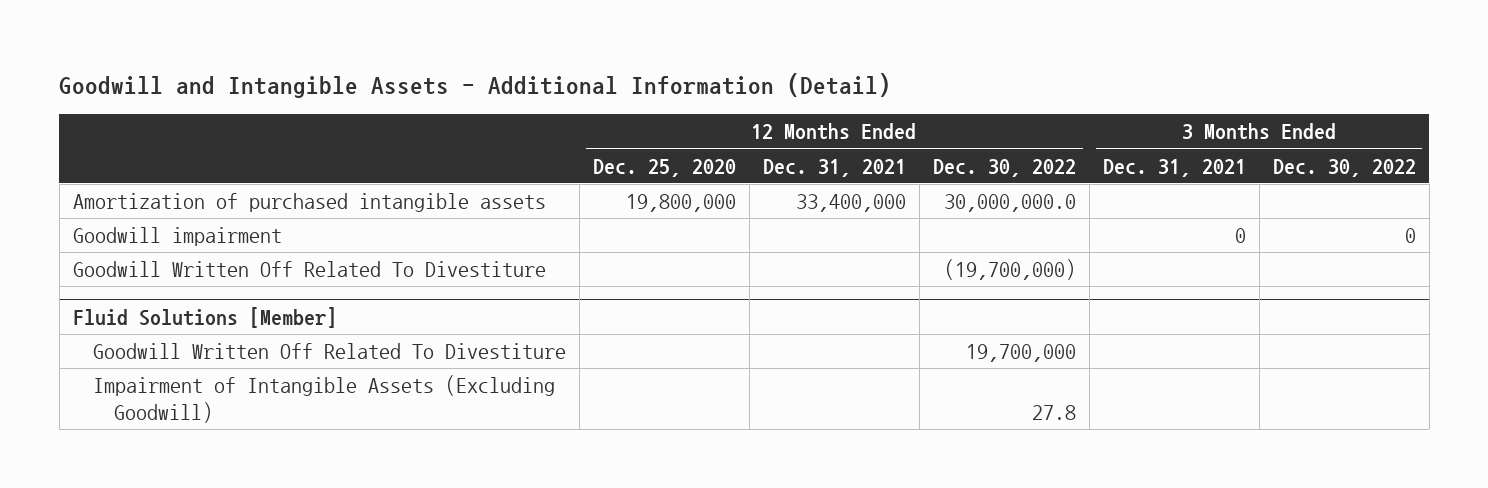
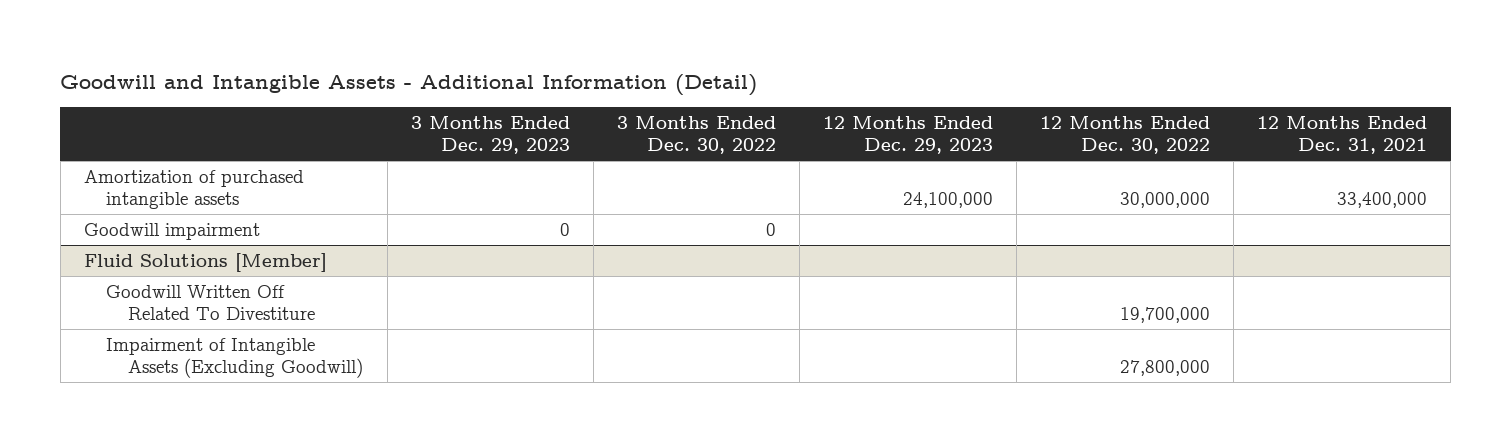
- | 12 Months Ended Dec. 25, 2020 | 12 Months Ended Dec. 31, 2021 | 12 Months Ended Dec. 30, 2022 | 3 Months Ended Dec. 31, 2021 | 3 Months Ended Dec. 30, 2022
+ | 3 Months Ended Dec. 29, 2023 | 3 Months Ended Dec. 30, 2022 | 12 Months Ended Dec. 29, 2023 | 12 Months Ended Dec. 30, 2022 | 12 Months Ended Dec. 31, 2021
- Amortization of purchased intangible assets | 19,800,000 | 33,400,000 | 30,000,000.0 | |
+ Amortization of purchased intangible assets | | | 24,100,000 | 30,000,000 | 33,400,000
- Goodwill Written Off Related To Divestiture | | | (19,700,000) | |
@ Fluid Solutions [Member]
- Impairment of Intangible Assets (Excluding Goodwill) | | | 27.8 | |
+ Impairment of Intangible Assets (Excluding Goodwill) | | | | 27,800,000 |

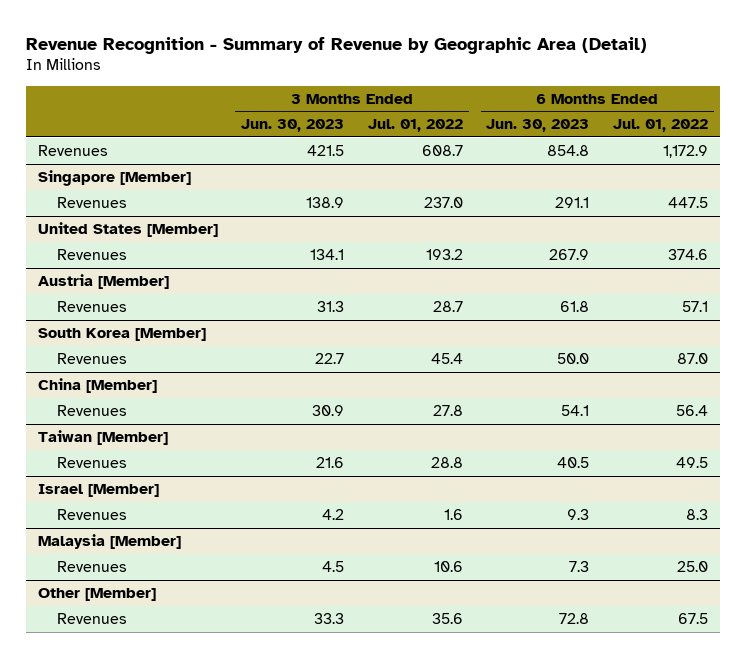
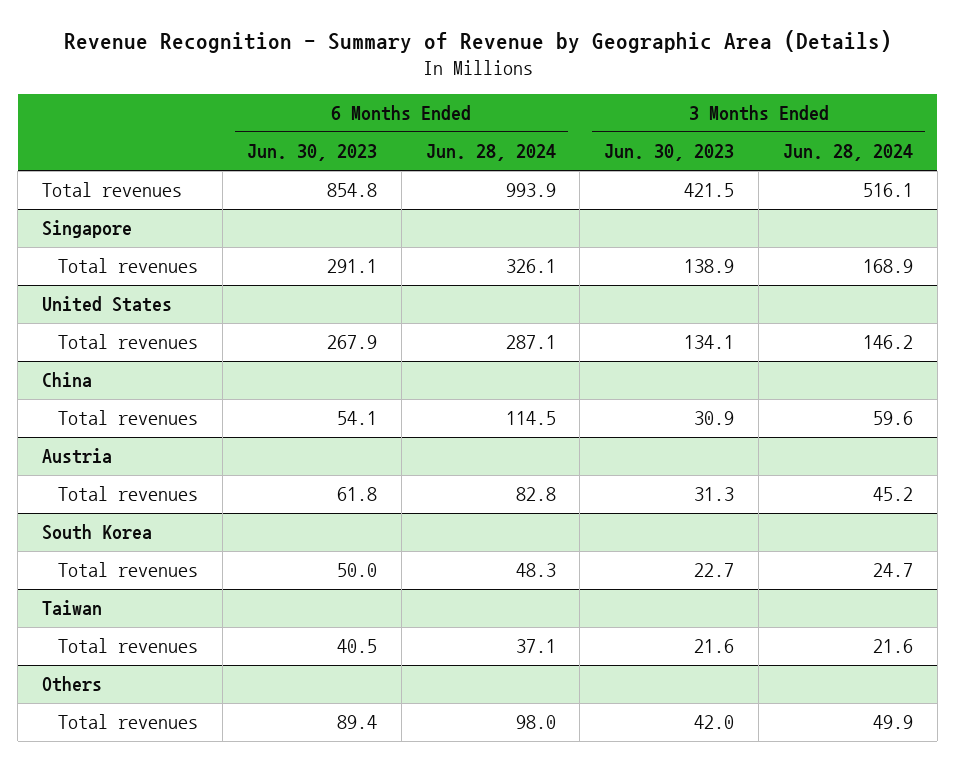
- Revenue Recognition - Summary of Revenue by Geographic Area (Detail)
+ Revenue Recognition - Summary of Revenue by Geographic Area (Details)
- | 3 Months Ended Jun. 30, 2023 | 3 Months Ended Jul. 01, 2022 | 6 Months Ended Jun. 30, 2023 | 6 Months Ended Jul. 01, 2022
+ | 6 Months Ended Jun. 30, 2023 | 6 Months Ended Jun. 28, 2024 | 3 Months Ended Jun. 30, 2023 | 3 Months Ended Jun. 28, 2024
- Revenues | 421.5 | 608.7 | 854.8 | 1,172.9
- Singapore [Member]
- Revenues | 138.9 | 237.0 | 291.1 | 447.5
- United States [Member]
- Revenues | 134.1 | 193.2 | 267.9 | 374.6
- Austria [Member]
- Revenues | 31.3 | 28.7 | 61.8 | 57.1
- South Korea [Member]
- Revenues | 22.7 | 45.4 | 50.0 | 87.0
- China [Member]
- Revenues | 30.9 | 27.8 | 54.1 | 56.4
- Taiwan [Member]
- Revenues | 21.6 | 28.8 | 40.5 | 49.5
- Israel [Member]
- Revenues | 4.2 | 1.6 | 9.3 | 8.3
- Malaysia [Member]
- Revenues | 4.5 | 10.6 | 7.3 | 25.0
- Other [Member]
- Revenues | 33.3 | 35.6 | 72.8 | 67.5
+ Total revenues | 854.8 | 993.9 | 421.5 | 516.1
+ Singapore
+ Total revenues | 291.1 | 326.1 | 138.9 | 168.9
+ United States
+ Total revenues | 267.9 | 287.1 | 134.1 | 146.2
+ China
+ Total revenues | 54.1 | 114.5 | 30.9 | 59.6
+ Austria
+ Total revenues | 61.8 | 82.8 | 31.3 | 45.2
+ South Korea
+ Total revenues | 50.0 | 48.3 | 22.7 | 24.7
+ Taiwan
+ Total revenues | 40.5 | 37.1 | 21.6 | 21.6
+ Others
+ Total revenues | 89.4 | 98.0 | 42.0 | 49.9

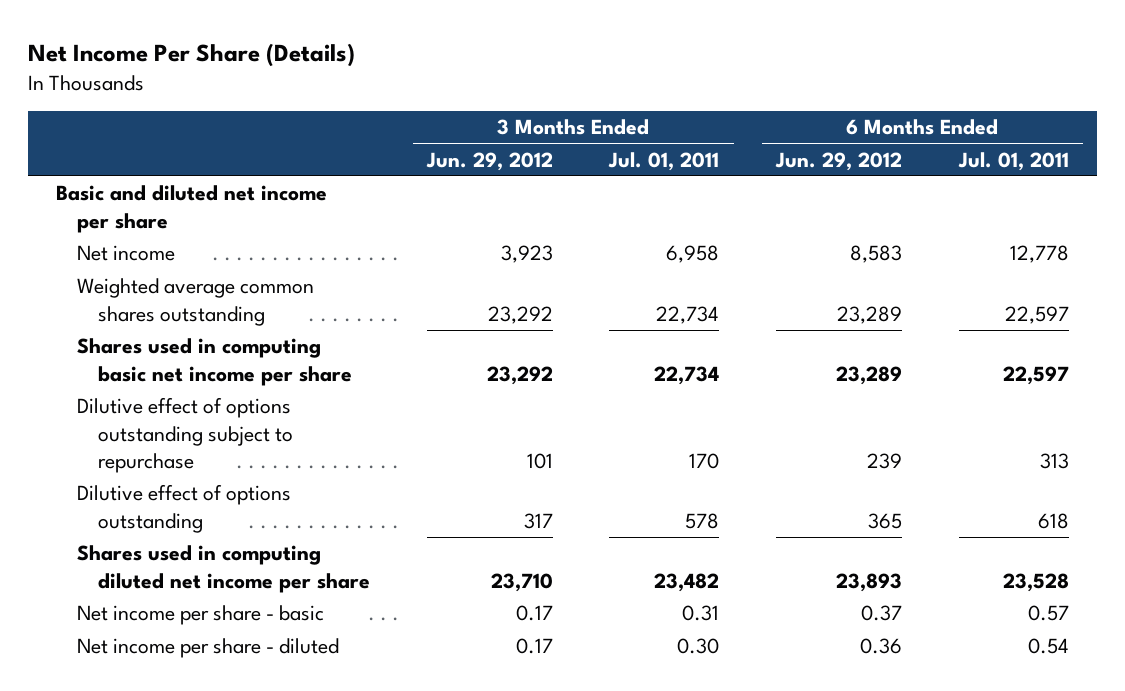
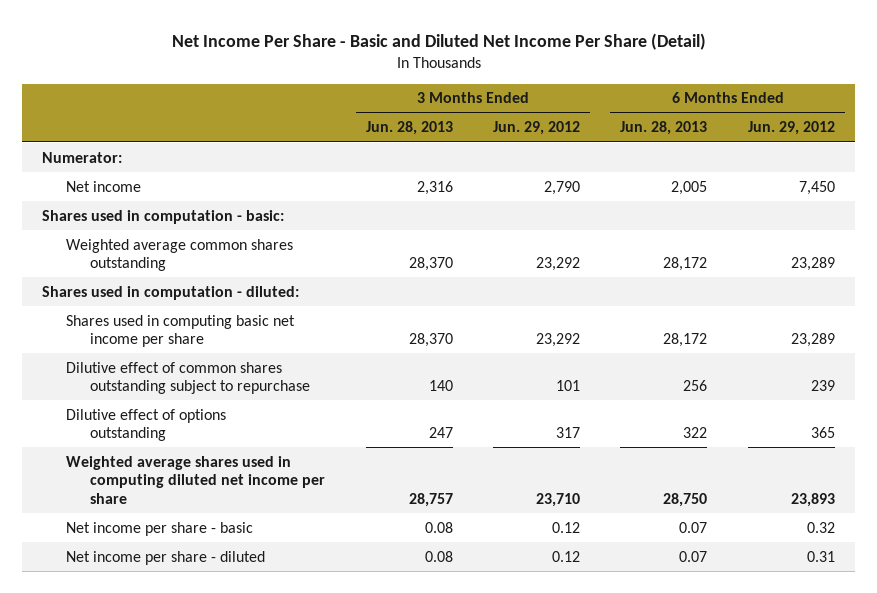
- Net Income Per Share (Details)
+ Net Income Per Share - Basic and Diluted Net Income Per Share (Detail)
- | 3 Months Ended Jun. 29, 2012 | 3 Months Ended Jul. 01, 2011 | 6 Months Ended Jun. 29, 2012 | 6 Months Ended Jul. 01, 2011
+ | 3 Months Ended Jun. 28, 2013 | 3 Months Ended Jun. 29, 2012 | 6 Months Ended Jun. 28, 2013 | 6 Months Ended Jun. 29, 2012
- Basic and diluted net income per share
- Net income | 3,923 | 6,958 | 8,583 | 12,778
+ Numerator:
+ Net income | 2,316 | 2,790 | 2,005 | 7,450
+ Shares used in computation - basic:
+ Shares used in computation - diluted:
- Dilutive effect of options outstanding subject to repurchase | 101 | 170 | 239 | 313
+ Dilutive effect of common shares outstanding subject to repurchase | 140 | 101 | 256 | 239
- Shares used in computing diluted net income per share | 23,710 | 23,482 | 23,893 | 23,528
- Net income per share - basic | 0.17 | 0.31 | 0.37 | 0.57
- Net income per share - diluted | 0.17 | 0.30 | 0.36 | 0.54
+ Weighted average shares used in computing diluted net income per share | 28,757 | 23,710 | 28,750 | 23,893
+ Net income per share - basic | 0.08 | 0.12 | 0.07 | 0.32
+ Net income per share - diluted | 0.08 | 0.12 | 0.07 | 0.31

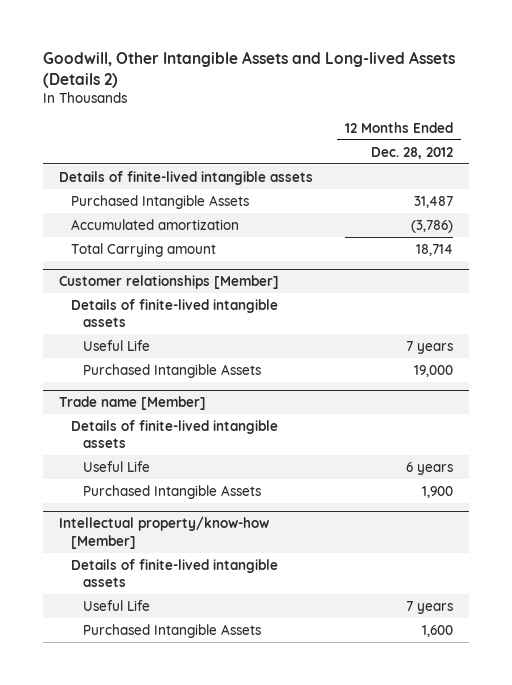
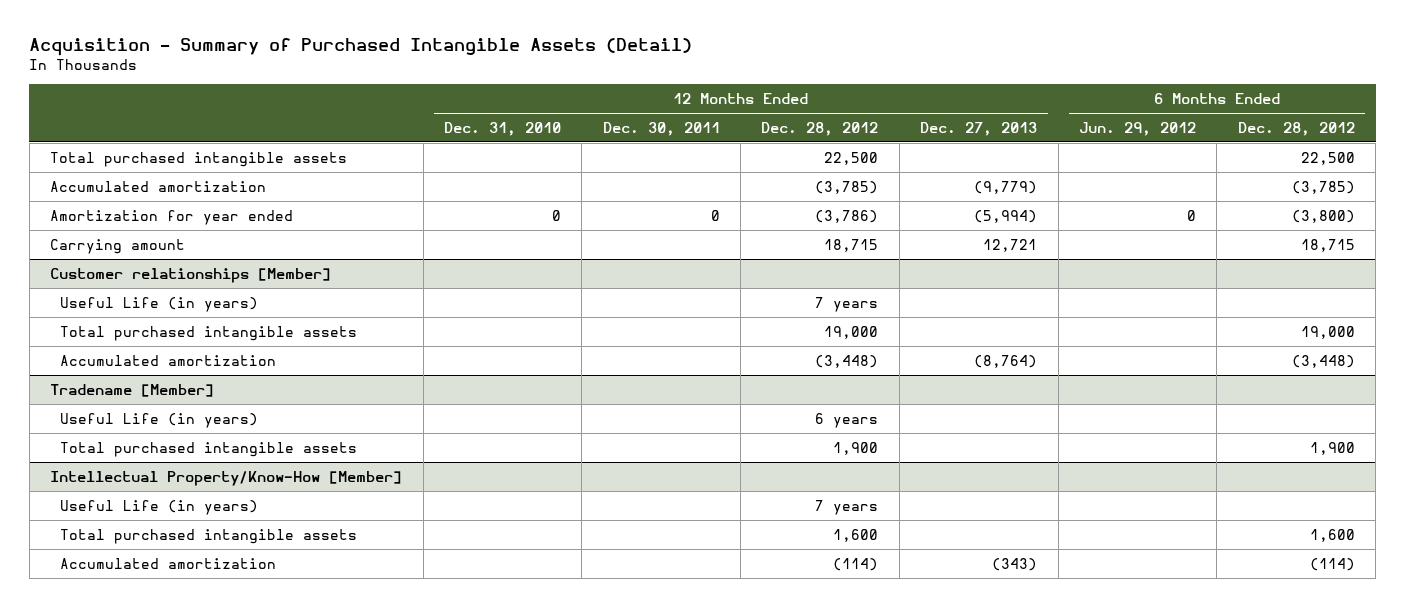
- Goodwill, Other Intangible Assets and Long-lived Assets (Details 2)
+ Acquisition - Summary of Purchased Intangible Assets (Detail)
- | 12 Months Ended Dec. 28, 2012
+ | 12 Months Ended Dec. 31, 2010 | 12 Months Ended Dec. 30, 2011 | 12 Months Ended Dec. 28, 2012 | 12 Months Ended Dec. 27, 2013 | 6 Months Ended Jun. 29, 2012 | 6 Months Ended Dec. 28, 2012
- Details of finite-lived intangible assets
- Purchased Intangible Assets | 31,487
- Accumulated amortization | (3,786)
- Total Carrying amount | 18,714
+ Total purchased intangible assets | | | 22,500 | | | 22,500
+ Accumulated amortization | | | (3,785) | (9,779) | | (3,785)
+ Amortization for year ended | 0 | 0 | (3,786) | (5,994) | 0 | (3,800)
+ Carrying amount | | | 18,715 | 12,721 | | 18,715
@ Customer relationships [Member]
- Details of finite-lived intangible assets
- Useful Life | 7 years
- Purchased Intangible Assets | 19,000
- Trade name [Member]
- Details of finite-lived intangible assets
- Useful Life | 6 years
- Purchased Intangible Assets | 1,900
- Intellectual property/know-how [Member]
- Details of finite-lived intangible assets
- Useful Life | 7 years
- Purchased Intangible Assets | 1,600
@ Customer relationships [Member]
+ Useful Life (in years) | | | 7 years | | |
+ Total purchased intangible assets | | | 19,000 | | | 19,000
+ Accumulated amortization | | | (3,448) | (8,764) | | (3,448)
+ Tradename [Member]
+ Useful Life (in years) | | | 6 years | | |
+ Total purchased intangible assets | | | 1,900 | | | 1,900
+ Intellectual Property/Know-How [Member]
+ Useful Life (in years) | | | 7 years | | |
+ Total purchased intangible assets | | | 1,600 | | | 1,600
+ Accumulated amortization | | | (114) | (343) | | (114)

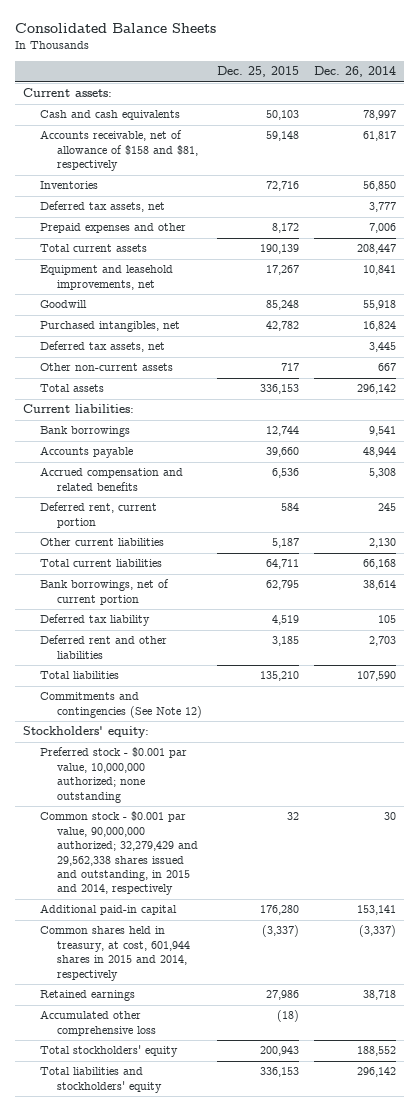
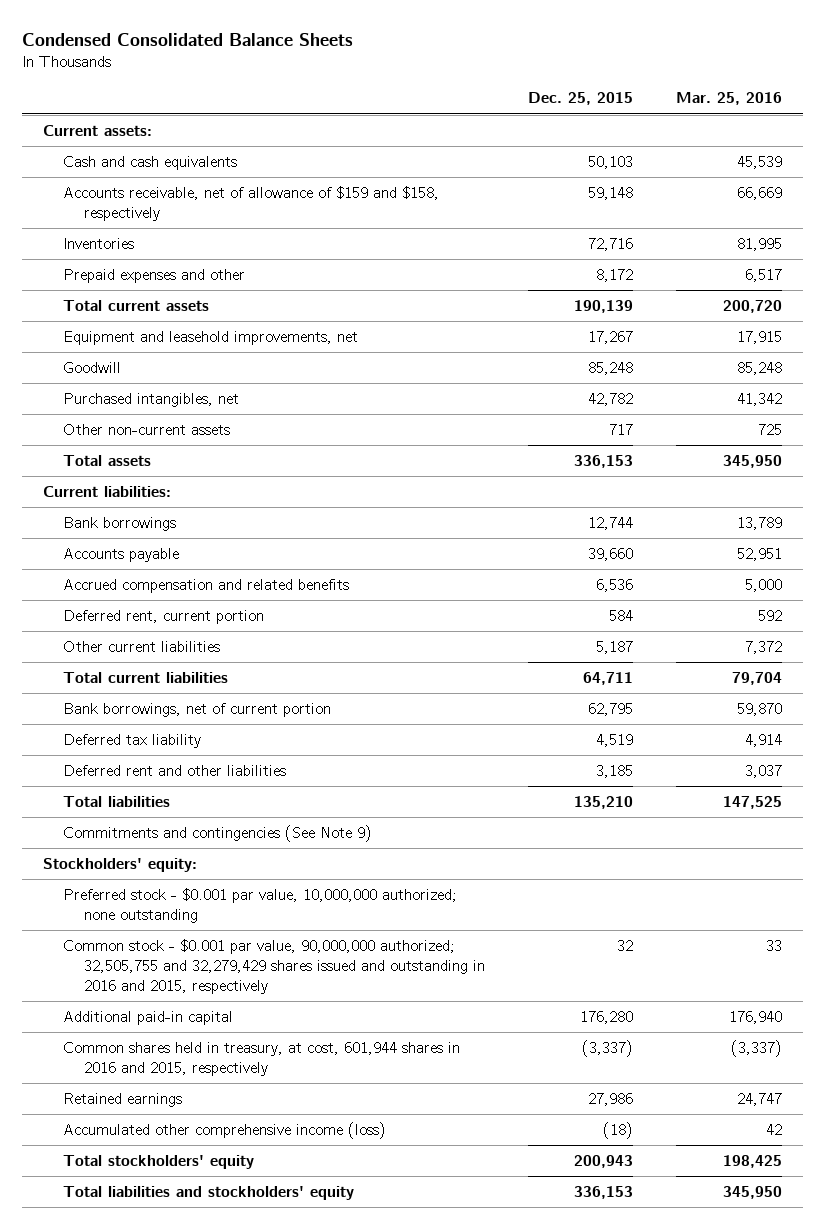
- Consolidated Balance Sheets
+ Condensed Consolidated Balance Sheets
- | Dec. 25, 2015 | Dec. 26, 2014
+ | Dec. 25, 2015 | Mar. 25, 2016
- Accounts receivable, net of allowance of $158 and $81, respectively | 59,148 | 61,817
+ Accounts receivable, net of allowance of $159 and $158, respectively | 59,148 | 66,669
- Deferred tax assets, net | | 3,777
- Deferred tax assets, net | | 3,445
- Commitments and contingencies (See Note 12)
+ Commitments and contingencies (See Note 9)
- Common stock - $0.001 par value, 90,000,000 authorized; 32,279,429 and 29,562,338 shares issued and outstanding, in 2015 and 2014, respectively | 32 | 30
+ Common stock - $0.001 par value, 90,000,000 authorized; 32,505,755 and 32,279,429 shares issued and outstanding in 2016 and 2015, respectively | 32 | 33
- Common shares held in treasury, at cost, 601,944 shares in 2015 and 2014, respectively | (3,337) | (3,337)
+ Common shares held in treasury, at cost, 601,944 shares in 2016 and 2015, respectively | (3,337) | (3,337)
- Accumulated other comprehensive loss | (18) |
+ Accumulated other comprehensive income (loss) | (18) | 42

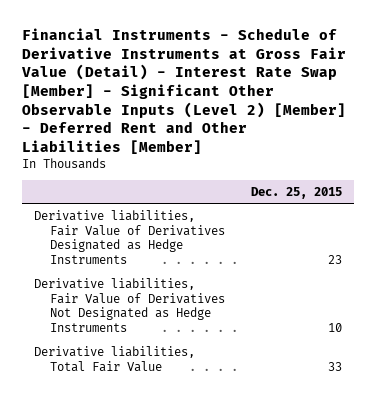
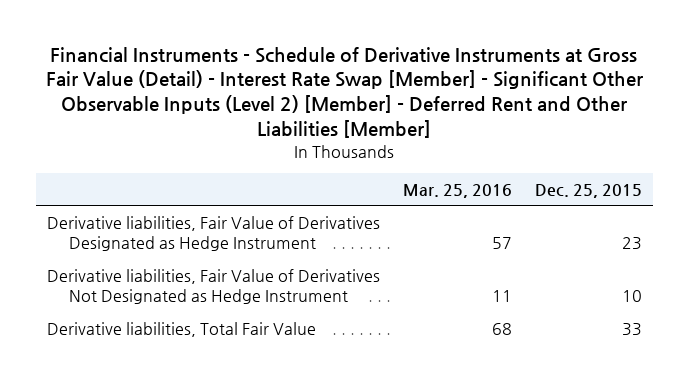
- | Dec. 25, 2015
+ | Mar. 25, 2016 | Dec. 25, 2015
- Derivative liabilities, Fair Value of Derivatives Designated as Hedge Instruments | 23
- Derivative liabilities, Fair Value of Derivatives Not Designated as Hedge Instruments | 10
+ Derivative liabilities, Fair Value of Derivatives Designated as Hedge Instrument | 57 | 23
+ Derivative liabilities, Fair Value of Derivatives Not Designated as Hedge Instrument | 11 | 10

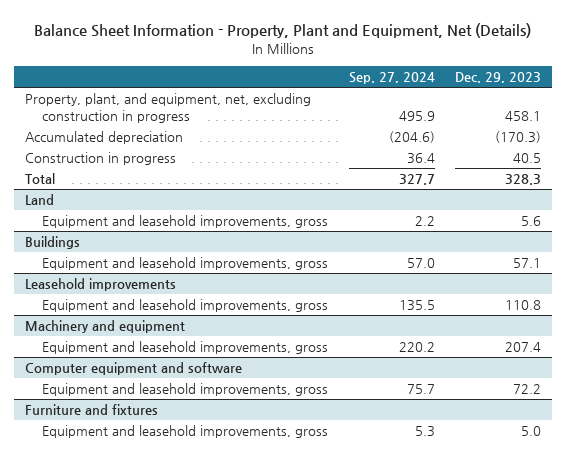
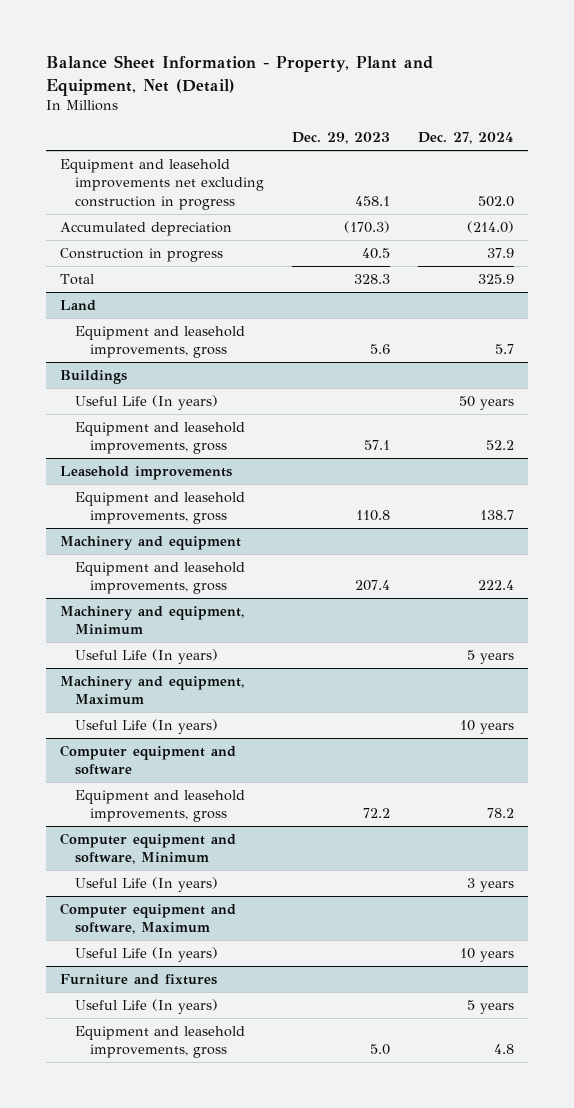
- Balance Sheet Information - Property, Plant and Equipment, Net (Details)
+ Balance Sheet Information - Property, Plant and Equipment, Net (Detail)
- | Sep. 27, 2024 | Dec. 29, 2023
+ | Dec. 29, 2023 | Dec. 27, 2024
- Property, plant, and equipment, net, excluding construction in progress | 495.9 | 458.1
+ Equipment and leasehold improvements net excluding construction in progress | 458.1 | 502.0
@ Buildings
+ Useful Life (In years) | | 50 years
+ Machinery and equipment, Minimum
+ Useful Life (In years) | | 5 years
+ Machinery and equipment, Maximum
+ Useful Life (In years) | | 10 years
+ Computer equipment and software, Minimum
+ Useful Life (In years) | | 3 years
+ Computer equipment and software, Maximum
+ Useful Life (In years) | | 10 years
@ Furniture and fixtures
+ Useful Life (In years) | | 5 years

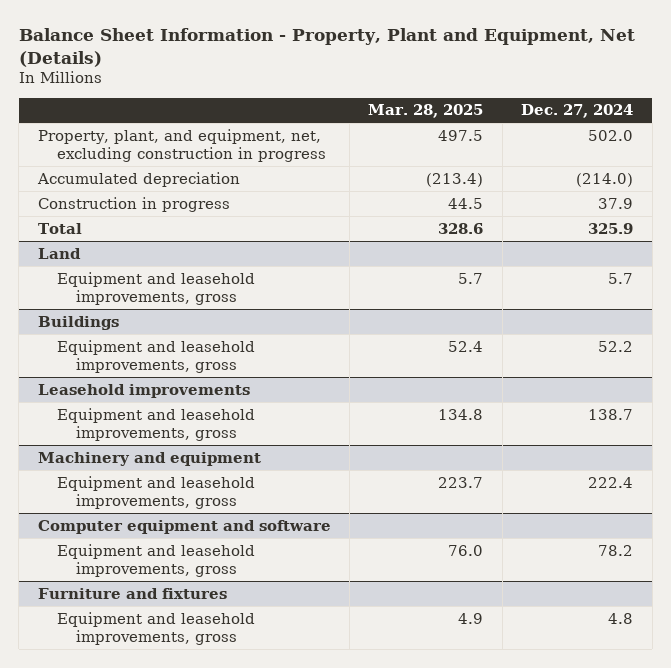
- Balance Sheet Information - Property, Plant and Equipment, Net (Detail)
+ Balance Sheet Information - Property, Plant and Equipment, Net (Details)
- | Dec. 29, 2023 | Dec. 27, 2024
+ | Mar. 28, 2025 | Dec. 27, 2024
- Equipment and leasehold improvements net excluding construction in progress | 458.1 | 502.0
+ Property, plant, and equipment, net, excluding construction in progress | 497.5 | 502.0
@ Buildings
- Useful Life (In years) | | 50 years
- Machinery and equipment, Minimum
- Useful Life (In years) | | 5 years
- Machinery and equipment, Maximum
- Useful Life (In years) | | 10 years
- Computer equipment and software, Minimum
- Useful Life (In years) | | 3 years
- Computer equipment and software, Maximum
- Useful Life (In years) | | 10 years
@ Furniture and fixtures
- Useful Life (In years) | | 5 years

